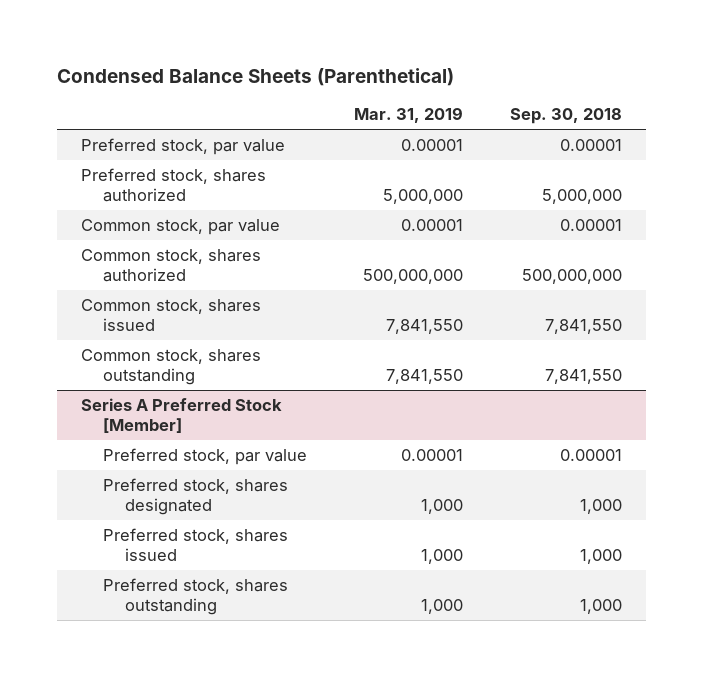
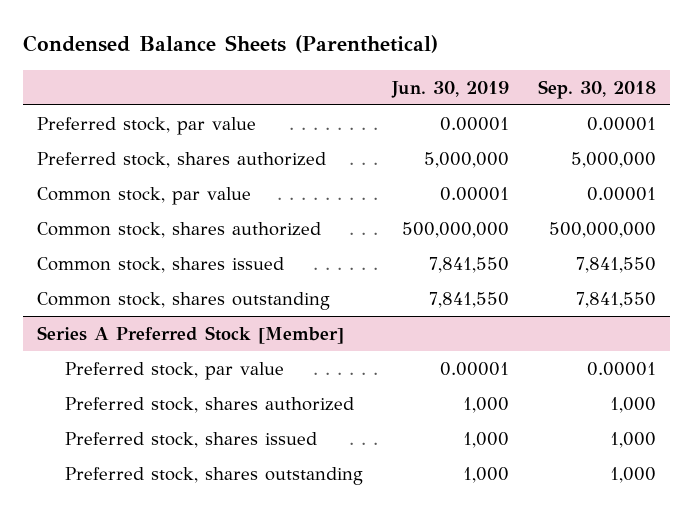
- | Mar. 31, 2019 | Sep. 30, 2018
+ | Jun. 30, 2019 | Sep. 30, 2018
@ Series A Preferred Stock [Member]
- Preferred stock, shares designated | 1,000 | 1,000
+ Preferred stock, shares authorized | 1,000 | 1,000

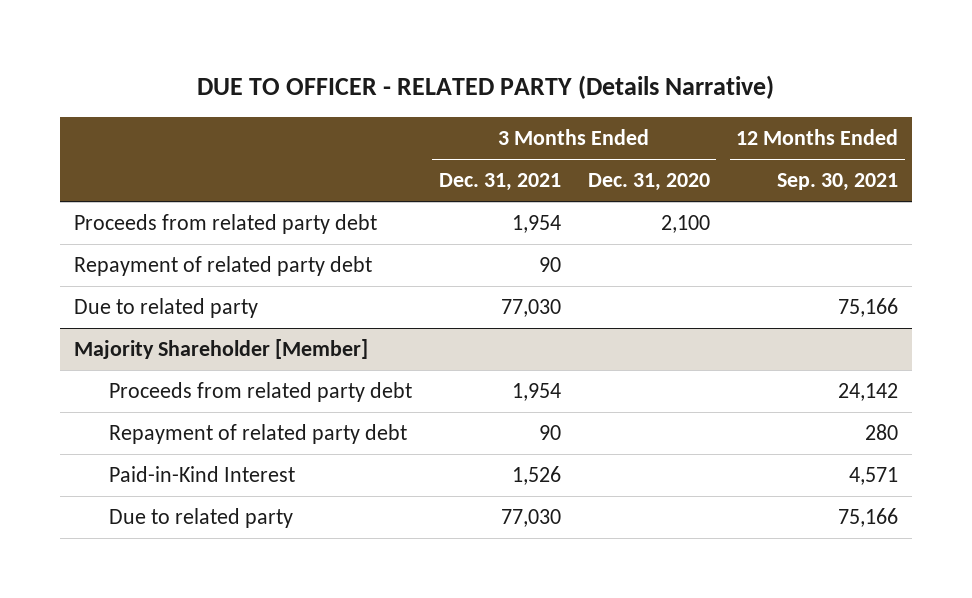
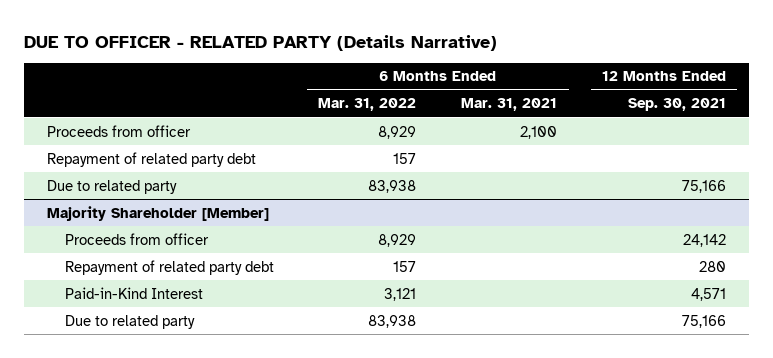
- | 3 Months Ended Dec. 31, 2021 | 3 Months Ended Dec. 31, 2020 | 12 Months Ended Sep. 30, 2021
+ | 6 Months Ended Mar. 31, 2022 | 6 Months Ended Mar. 31, 2021 | 12 Months Ended Sep. 30, 2021
- Proceeds from related party debt | 1,954 | 2,100 |
+ Proceeds from officer | 8,929 | 2,100 |
@ Majority Shareholder [Member]
- Proceeds from related party debt | 1,954 | | 24,142
+ Proceeds from officer | 8,929 | | 24,142

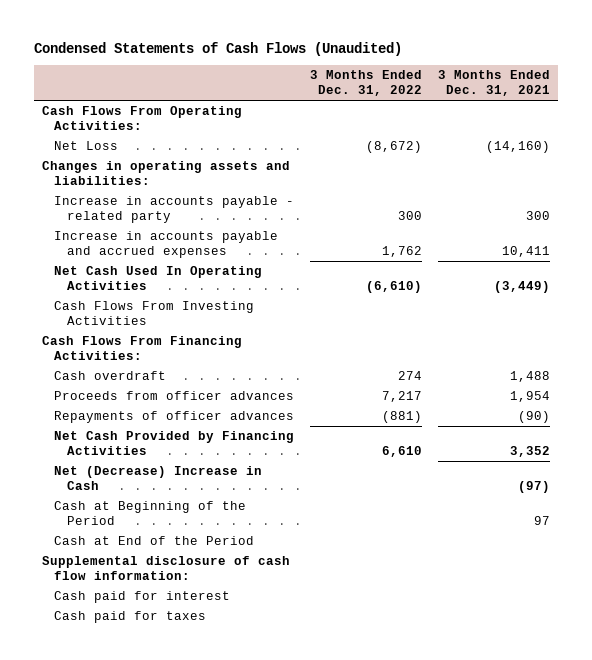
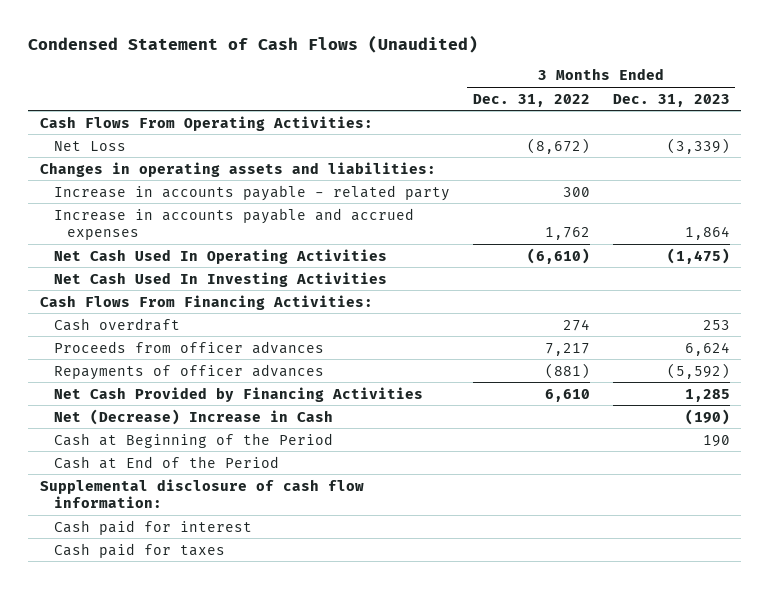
- Condensed Statements of Cash Flows (Unaudited)
+ Condensed Statement of Cash Flows (Unaudited)
- | 3 Months Ended Dec. 31, 2022 | 3 Months Ended Dec. 31, 2021
+ | 3 Months Ended Dec. 31, 2022 | 3 Months Ended Dec. 31, 2023
- Cash Flows From Investing Activities
+ Net Cash Used In Investing Activities

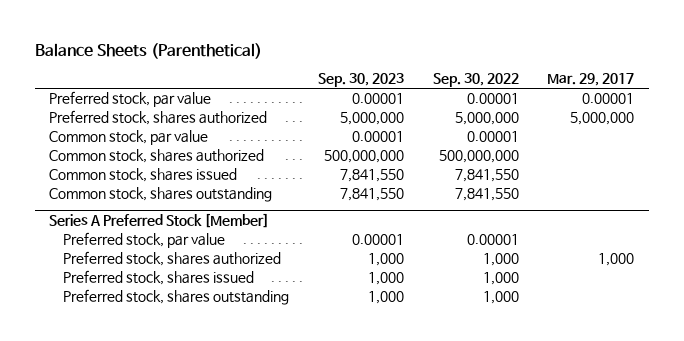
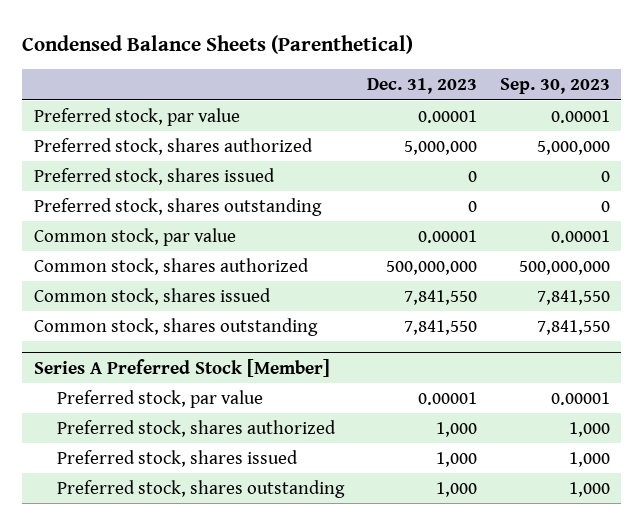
- Balance Sheets (Parenthetical)
+ Condensed Balance Sheets (Parenthetical)
- | Sep. 30, 2023 | Sep. 30, 2022 | Mar. 29, 2017
+ | Dec. 31, 2023 | Sep. 30, 2023
+ Preferred stock, shares issued | 0 | 0
+ Preferred stock, shares outstanding | 0 | 0

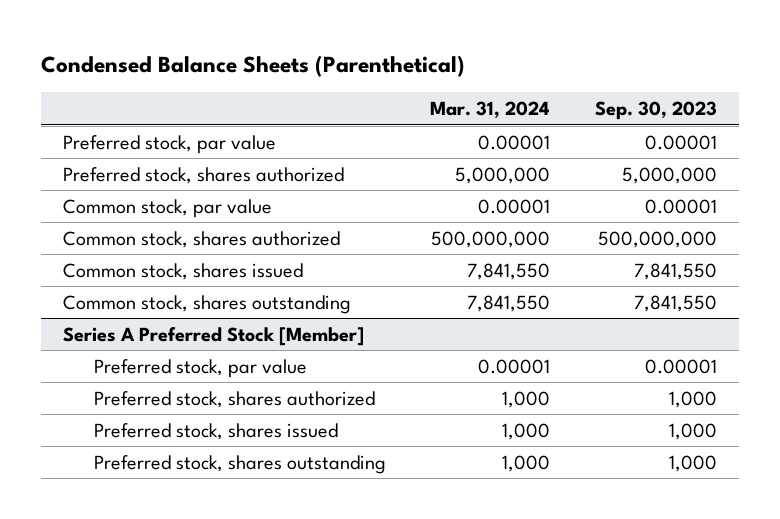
- | Dec. 31, 2023 | Sep. 30, 2023
+ | Mar. 31, 2024 | Sep. 30, 2023
- Preferred stock, shares issued | 0 | 0
- Preferred stock, shares outstanding | 0 | 0

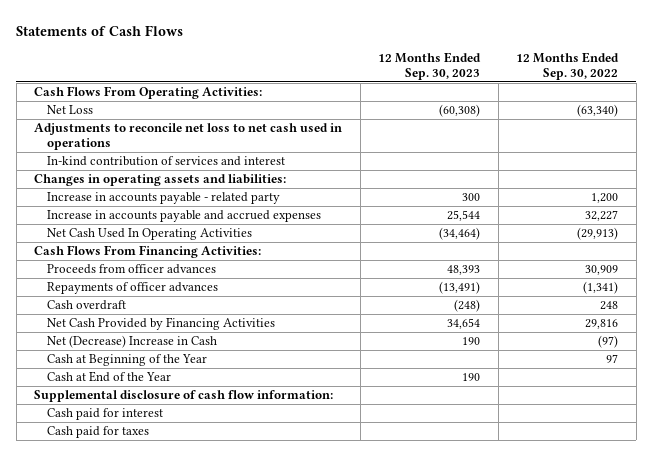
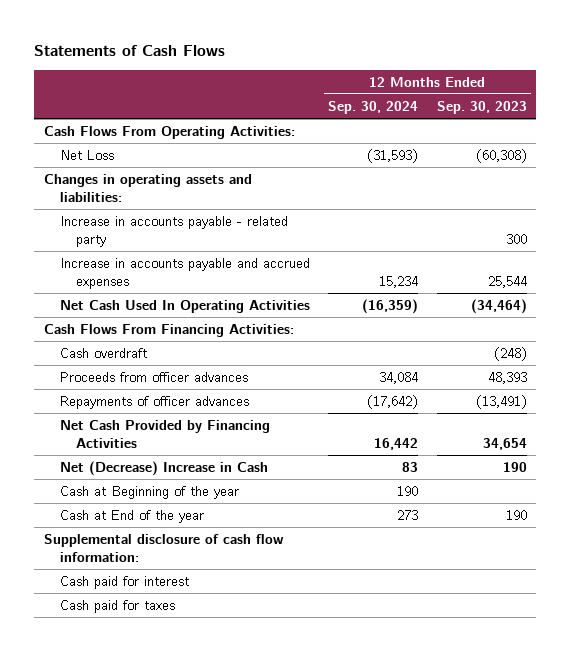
- | 12 Months Ended Sep. 30, 2023 | 12 Months Ended Sep. 30, 2022
+ | 12 Months Ended Sep. 30, 2024 | 12 Months Ended Sep. 30, 2023
- Adjustments to reconcile net loss to net cash used in operations
- In-kind contribution of services and interest
moved up: Cash overdraft | | (248)
- Cash at Beginning of the Year | | 97
- Cash at End of the Year | 190 |
+ Cash at Beginning of the year | 190 |
+ Cash at End of the year | 273 | 190

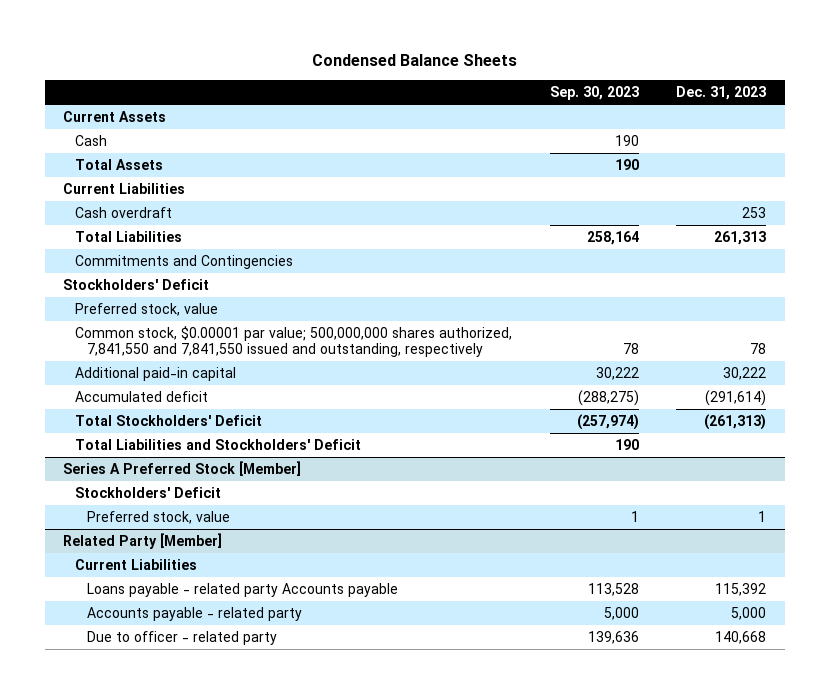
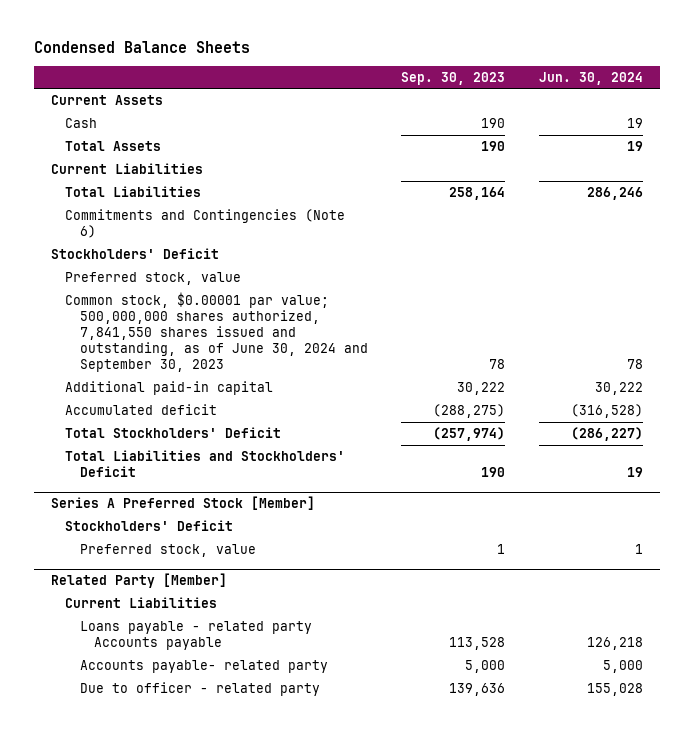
- | Sep. 30, 2023 | Dec. 31, 2023
+ | Sep. 30, 2023 | Jun. 30, 2024
- Cash overdraft | | 253
- Commitments and Contingencies
+ Commitments and Contingencies (Note 6)
- Common stock, $0.00001 par value; 500,000,000 shares authorized, 7,841,550 and 7,841,550 issued and outstanding, respectively | 78 | 78
+ Common stock, $0.00001 par value; 500,000,000 shares authorized, 7,841,550 shares issued and outstanding, as of June 30, 2024 and September 30, 2023 | 78 | 78
@ Related Party [Member]
- Accounts payable - related party | 5,000 | 5,000
+ Accounts payable- related party | 5,000 | 5,000

